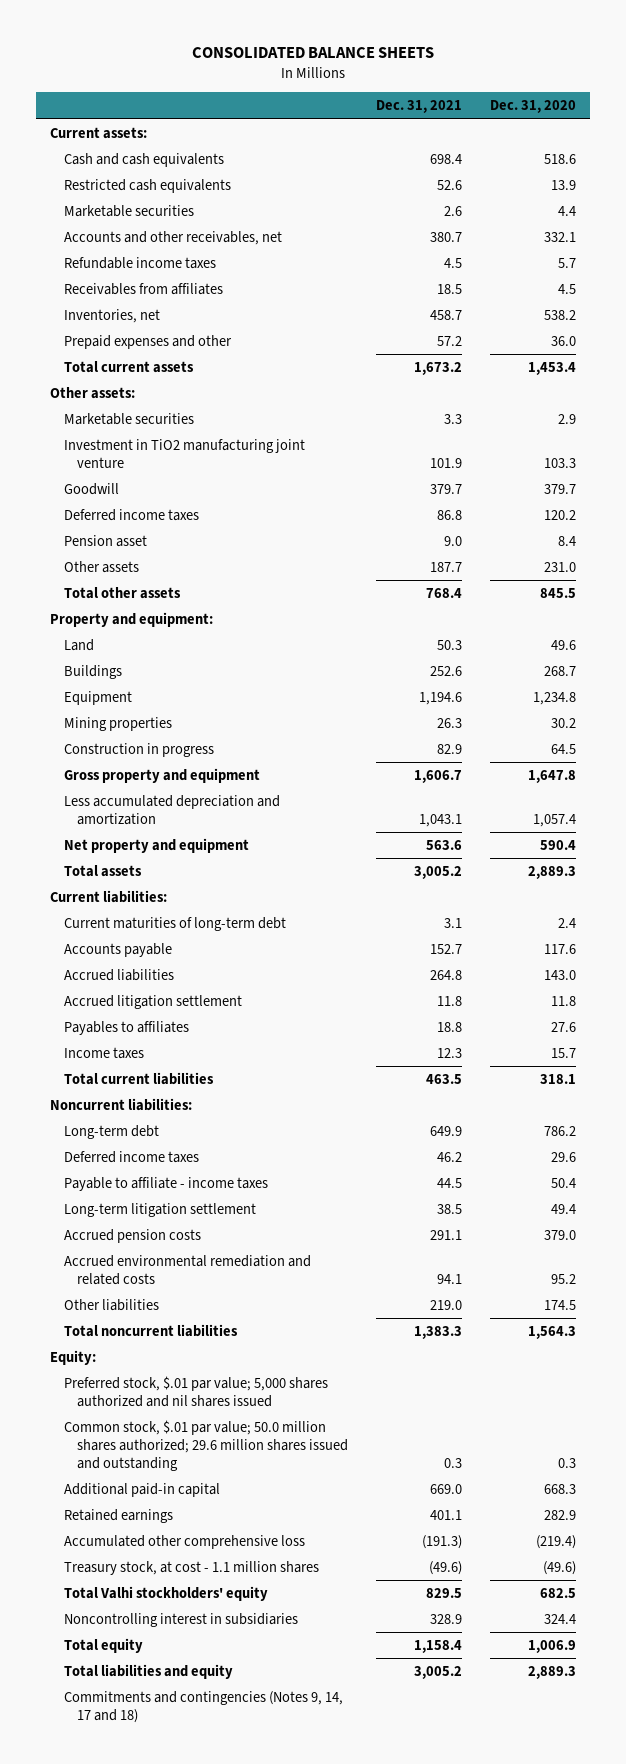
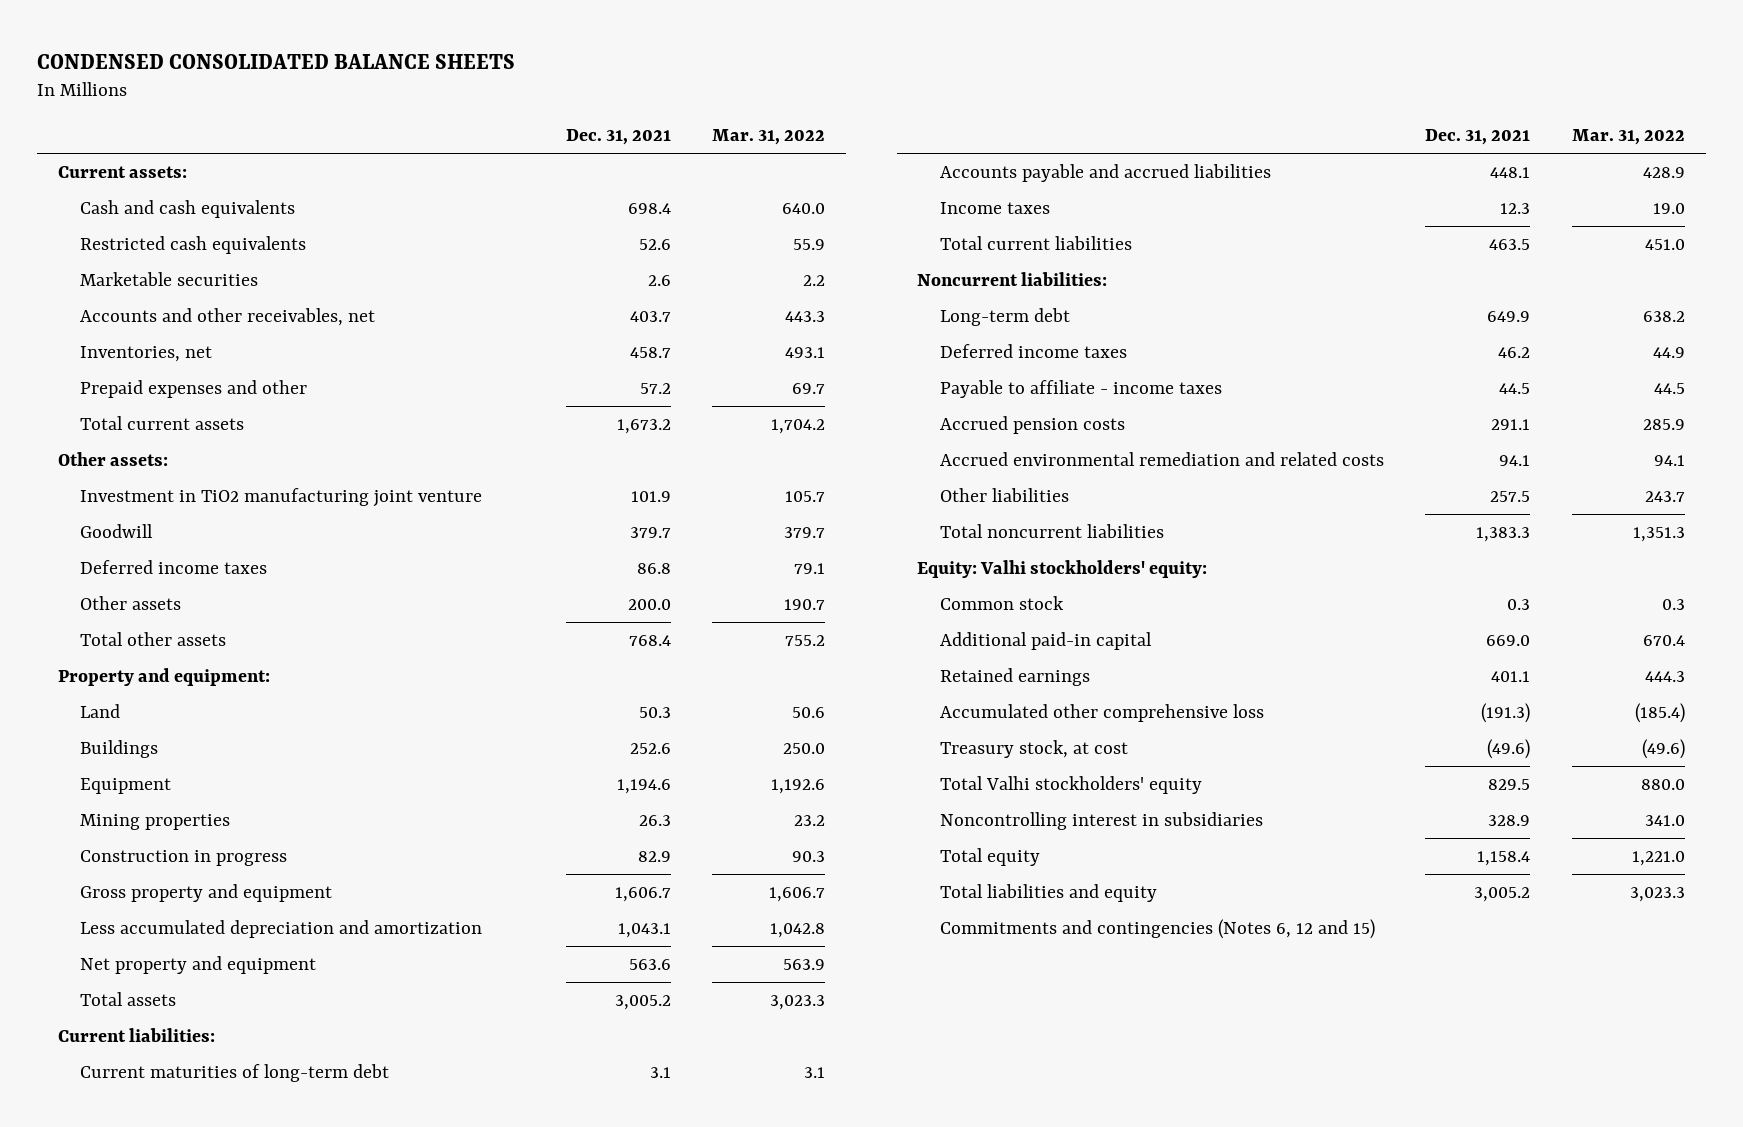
- CONSOLIDATED BALANCE SHEETS
+ CONDENSED CONSOLIDATED BALANCE SHEETS
- | Dec. 31, 2021 | Dec. 31, 2020
+ | Dec. 31, 2021 | Mar. 31, 2022
- Accounts and other receivables, net | 380.7 | 332.1
- Refundable income taxes | 4.5 | 5.7
- Receivables from affiliates | 18.5 | 4.5
+ Accounts and other receivables, net | 403.7 | 443.3
- Marketable securities | 3.3 | 2.9
- Pension asset | 9.0 | 8.4
- Other assets | 187.7 | 231.0
+ Other assets | 200.0 | 190.7
- Accounts payable | 152.7 | 117.6
- Accrued liabilities | 264.8 | 143.0
- Accrued litigation settlement | 11.8 | 11.8
- Payables to affiliates | 18.8 | 27.6
+ Accounts payable and accrued liabilities | 448.1 | 428.9
- Long-term litigation settlement | 38.5 | 49.4
- Other liabilities | 219.0 | 174.5
+ Other liabilities | 257.5 | 243.7
- Equity:
- Preferred stock, $.01 par value; 5,000 shares authorized and nil shares issued
- Common stock, $.01 par value; 50.0 million shares authorized; 29.6 million shares issued and outstanding | 0.3 | 0.3
+ Equity: Valhi stockholders' equity:
+ Common stock | 0.3 | 0.3
- Treasury stock, at cost - 1.1 million shares | (49.6) | (49.6)
+ Treasury stock, at cost | (49.6) | (49.6)
- Commitments and contingencies (Notes 9, 14, 17 and 18)
+ Commitments and contingencies (Notes 6, 12 and 15)

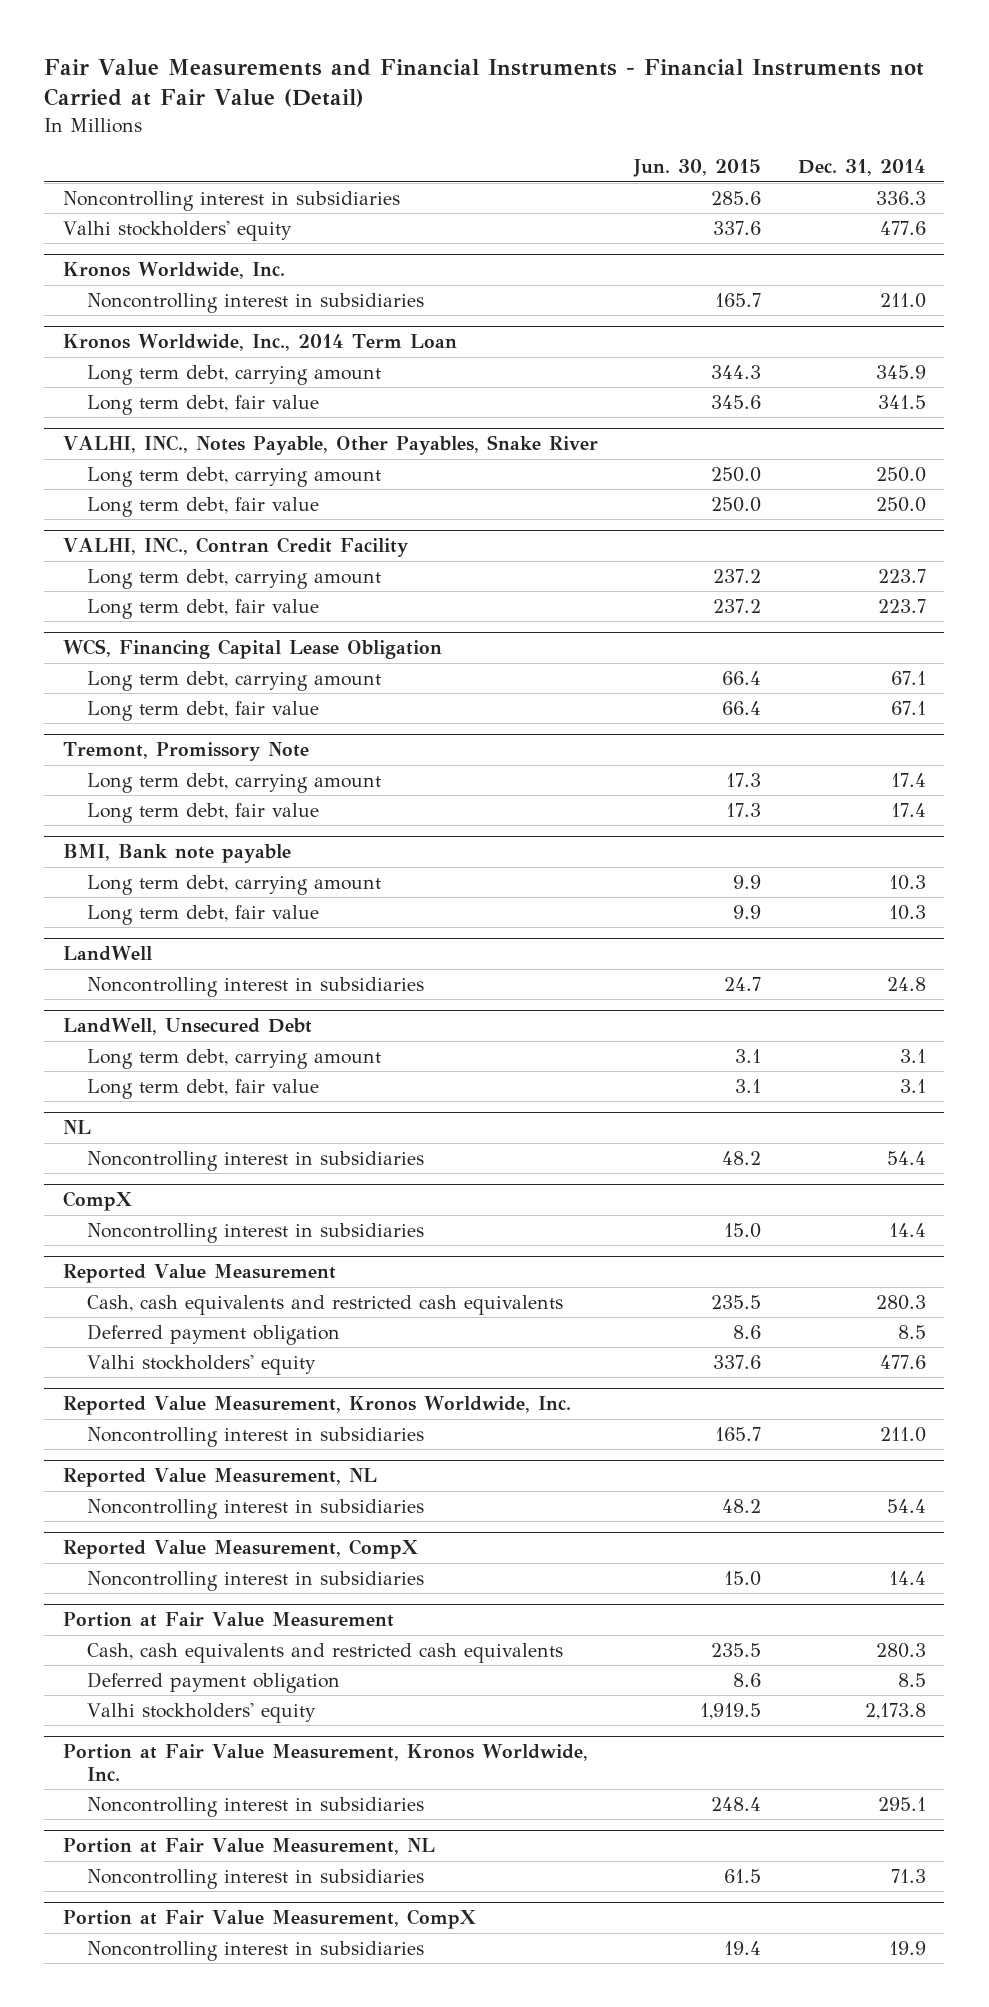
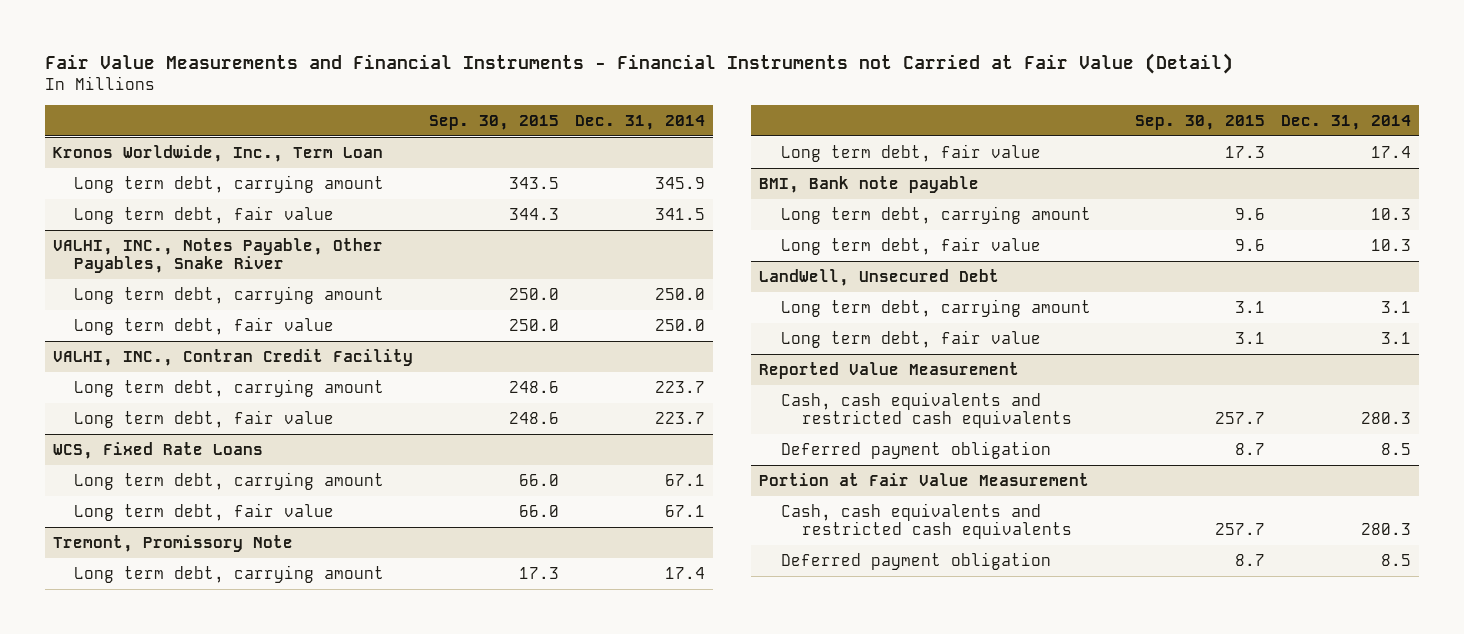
- | Jun. 30, 2015 | Dec. 31, 2014
+ | Sep. 30, 2015 | Dec. 31, 2014
- Noncontrolling interest in subsidiaries | 285.6 | 336.3
- Valhi stockholders' equity | 337.6 | 477.6
- Kronos Worldwide, Inc.
- Noncontrolling interest in subsidiaries | 165.7 | 211.0
- Kronos Worldwide, Inc., 2014 Term Loan
+ Kronos Worldwide, Inc., Term Loan
- WCS, Financing Capital Lease Obligation
+ WCS, Fixed Rate Loans
- LandWell
- Noncontrolling interest in subsidiaries | 24.7 | 24.8
- NL
- Noncontrolling interest in subsidiaries | 48.2 | 54.4
- CompX
- Noncontrolling interest in subsidiaries | 15.0 | 14.4
@ Reported Value Measurement
- Valhi stockholders' equity | 337.6 | 477.6
- Reported Value Measurement, Kronos Worldwide, Inc.
- Noncontrolling interest in subsidiaries | 165.7 | 211.0
- Reported Value Measurement, NL
- Noncontrolling interest in subsidiaries | 48.2 | 54.4
- Reported Value Measurement, CompX
- Noncontrolling interest in subsidiaries | 15.0 | 14.4
@ Portion at Fair Value Measurement
- Valhi stockholders' equity | 1,919.5 | 2,173.8
- Portion at Fair Value Measurement, Kronos Worldwide, Inc.
- Noncontrolling interest in subsidiaries | 248.4 | 295.1
- Portion at Fair Value Measurement, NL
- Noncontrolling interest in subsidiaries | 61.5 | 71.3
- Portion at Fair Value Measurement, CompX
- Noncontrolling interest in subsidiaries | 19.4 | 19.9

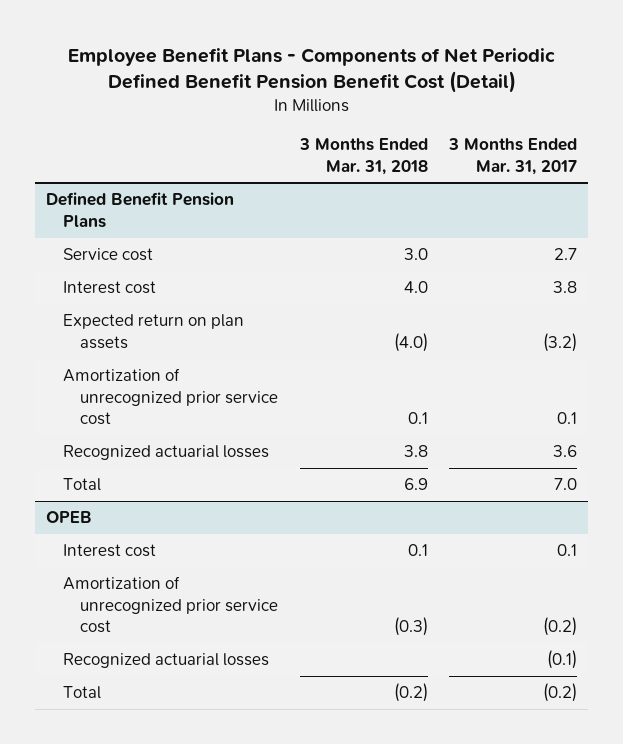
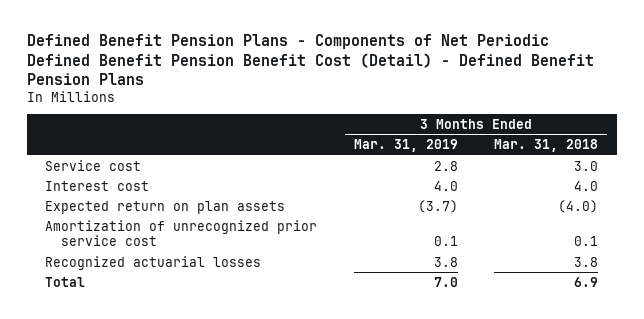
- Employee Benefit Plans - Components of Net Periodic Defined Benefit Pension Benefit Cost (Detail)
+ Defined Benefit Pension Plans - Components of Net Periodic Defined Benefit Pension Benefit Cost (Detail) - Defined Benefit Pension Plans
- | 3 Months Ended Mar. 31, 2018 | 3 Months Ended Mar. 31, 2017
+ | 3 Months Ended Mar. 31, 2019 | 3 Months Ended Mar. 31, 2018
- Defined Benefit Pension Plans
- OPEB
- Interest cost | 0.1 | 0.1
- Amortization of unrecognized prior service cost | (0.3) | (0.2)
- Recognized actuarial losses | | (0.1)
- Total | (0.2) | (0.2)

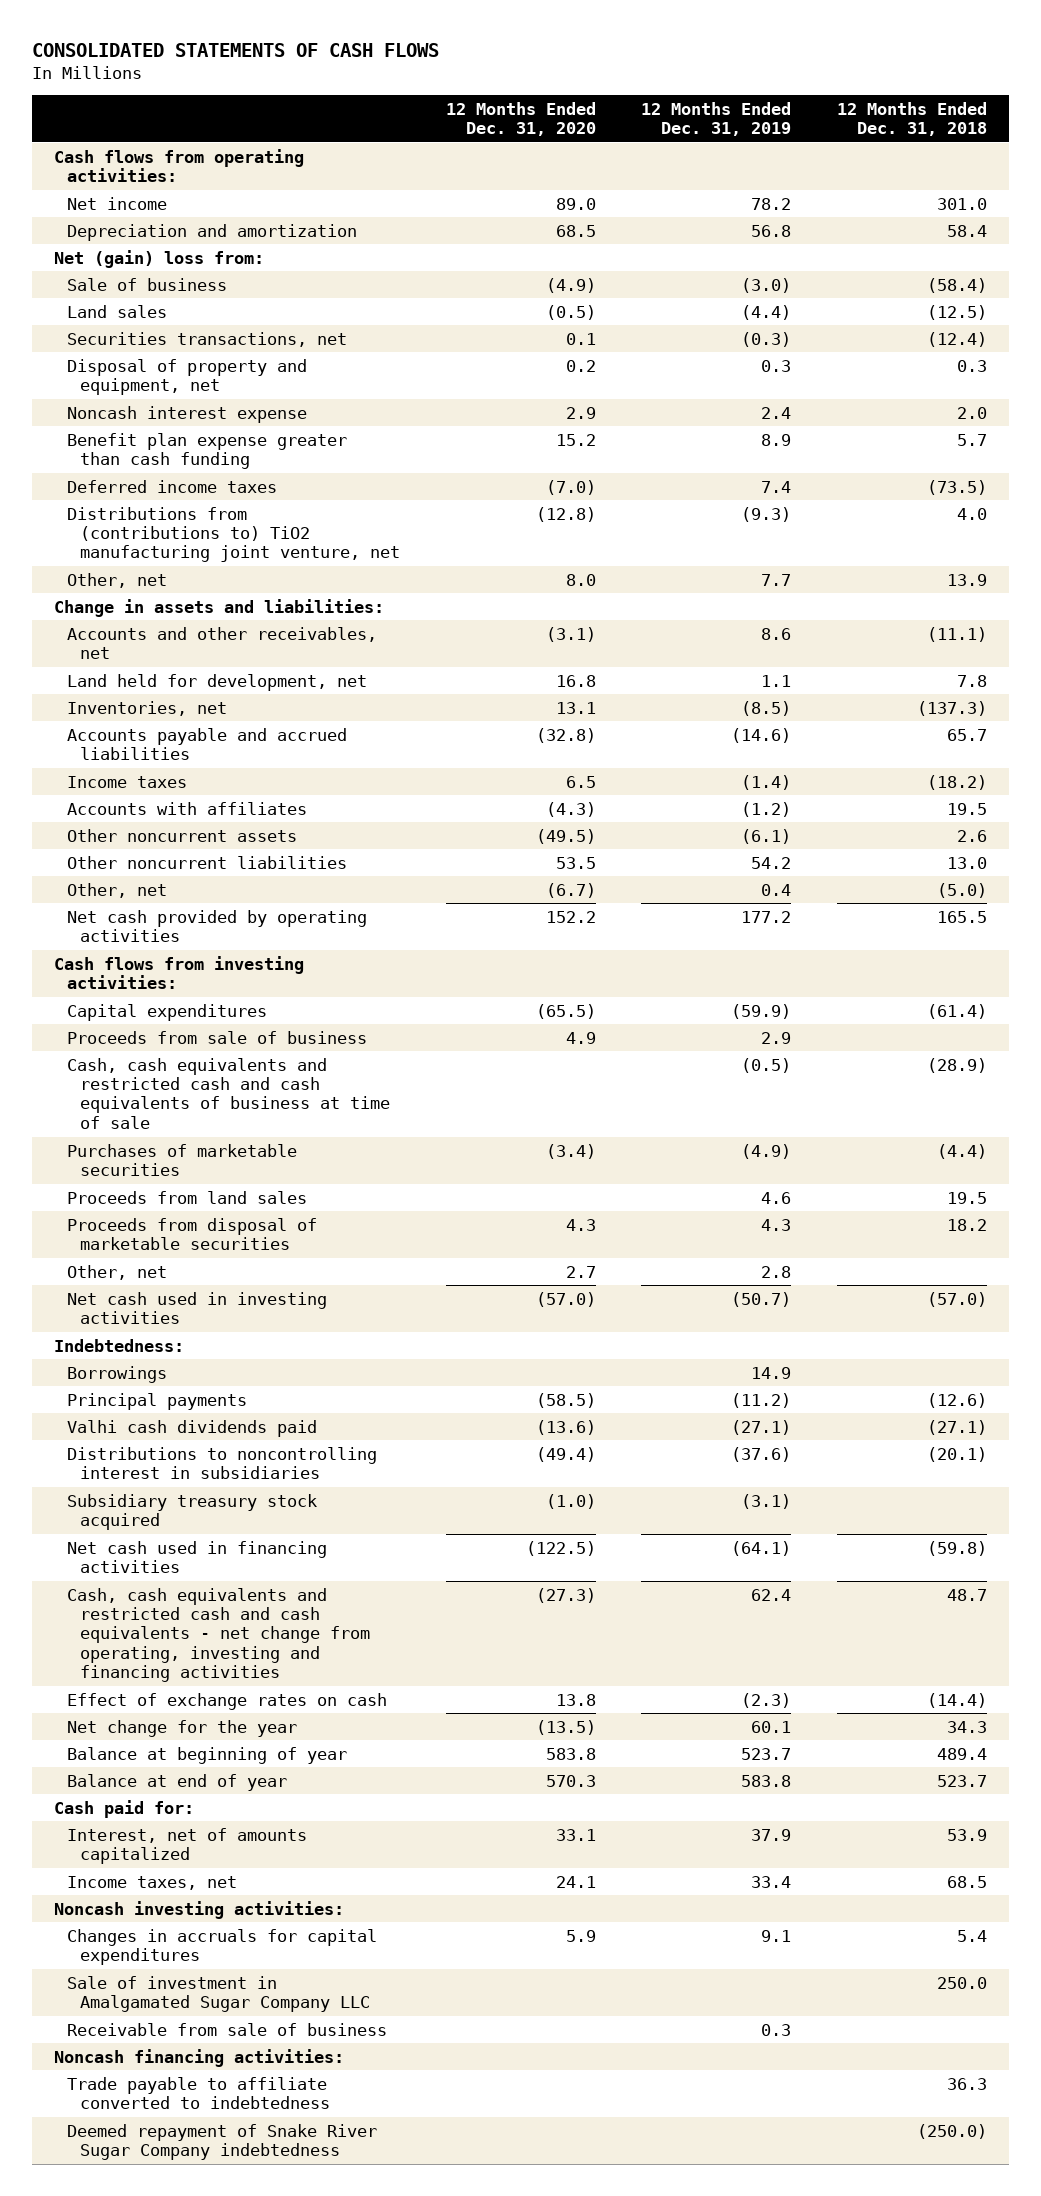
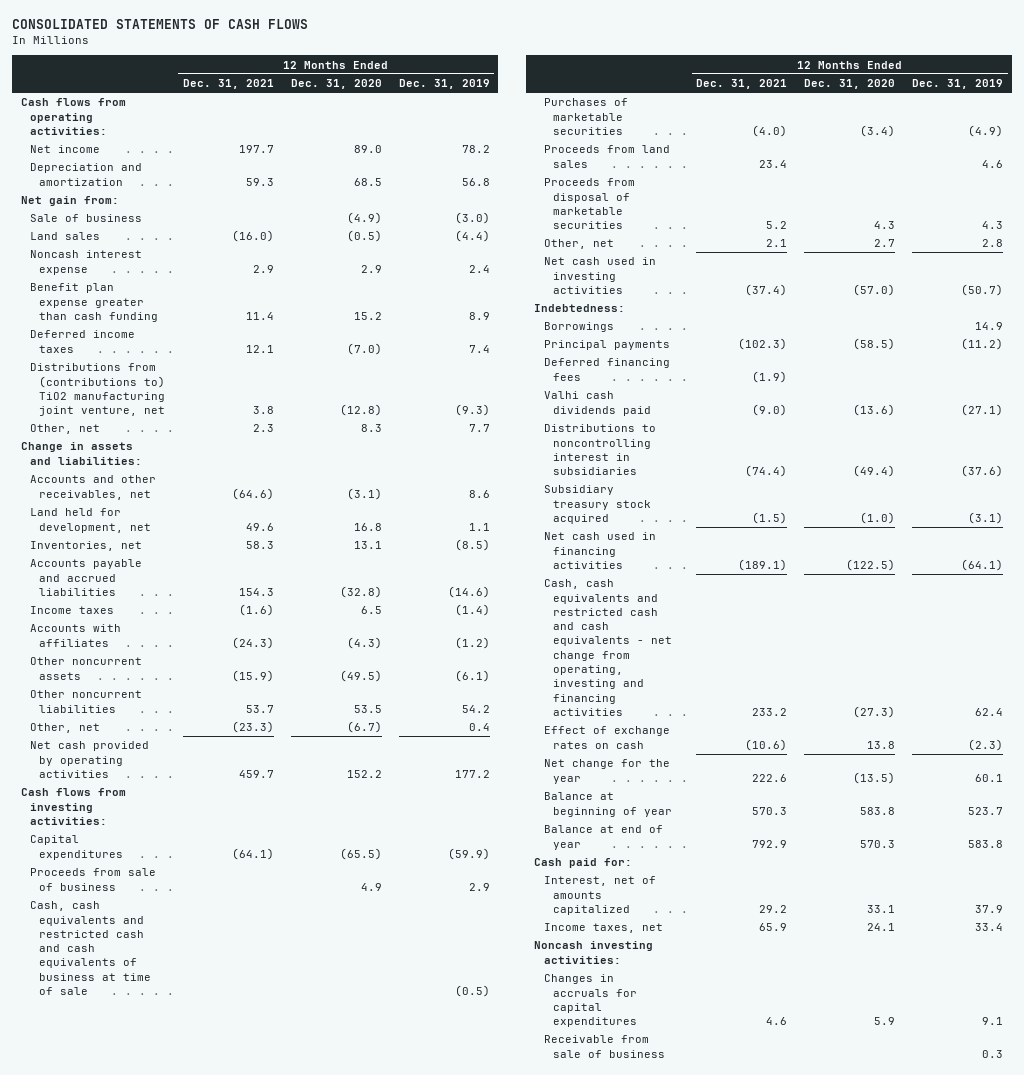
- | 12 Months Ended Dec. 31, 2020 | 12 Months Ended Dec. 31, 2019 | 12 Months Ended Dec. 31, 2018
+ | 12 Months Ended Dec. 31, 2021 | 12 Months Ended Dec. 31, 2020 | 12 Months Ended Dec. 31, 2019
- Net (gain) loss from:
+ Net gain from:
- Securities transactions, net | 0.1 | (0.3) | (12.4)
- Disposal of property and equipment, net | 0.2 | 0.3 | 0.3
- Other, net | 8.0 | 7.7 | 13.9
+ Other, net | 2.3 | 8.3 | 7.7
+ Deferred financing fees | (1.9) | |
- Sale of investment in Amalgamated Sugar Company LLC | | | 250.0
- Noncash financing activities:
- Trade payable to affiliate converted to indebtedness | | | 36.3
- Deemed repayment of Snake River Sugar Company indebtedness | | | (250.0)

